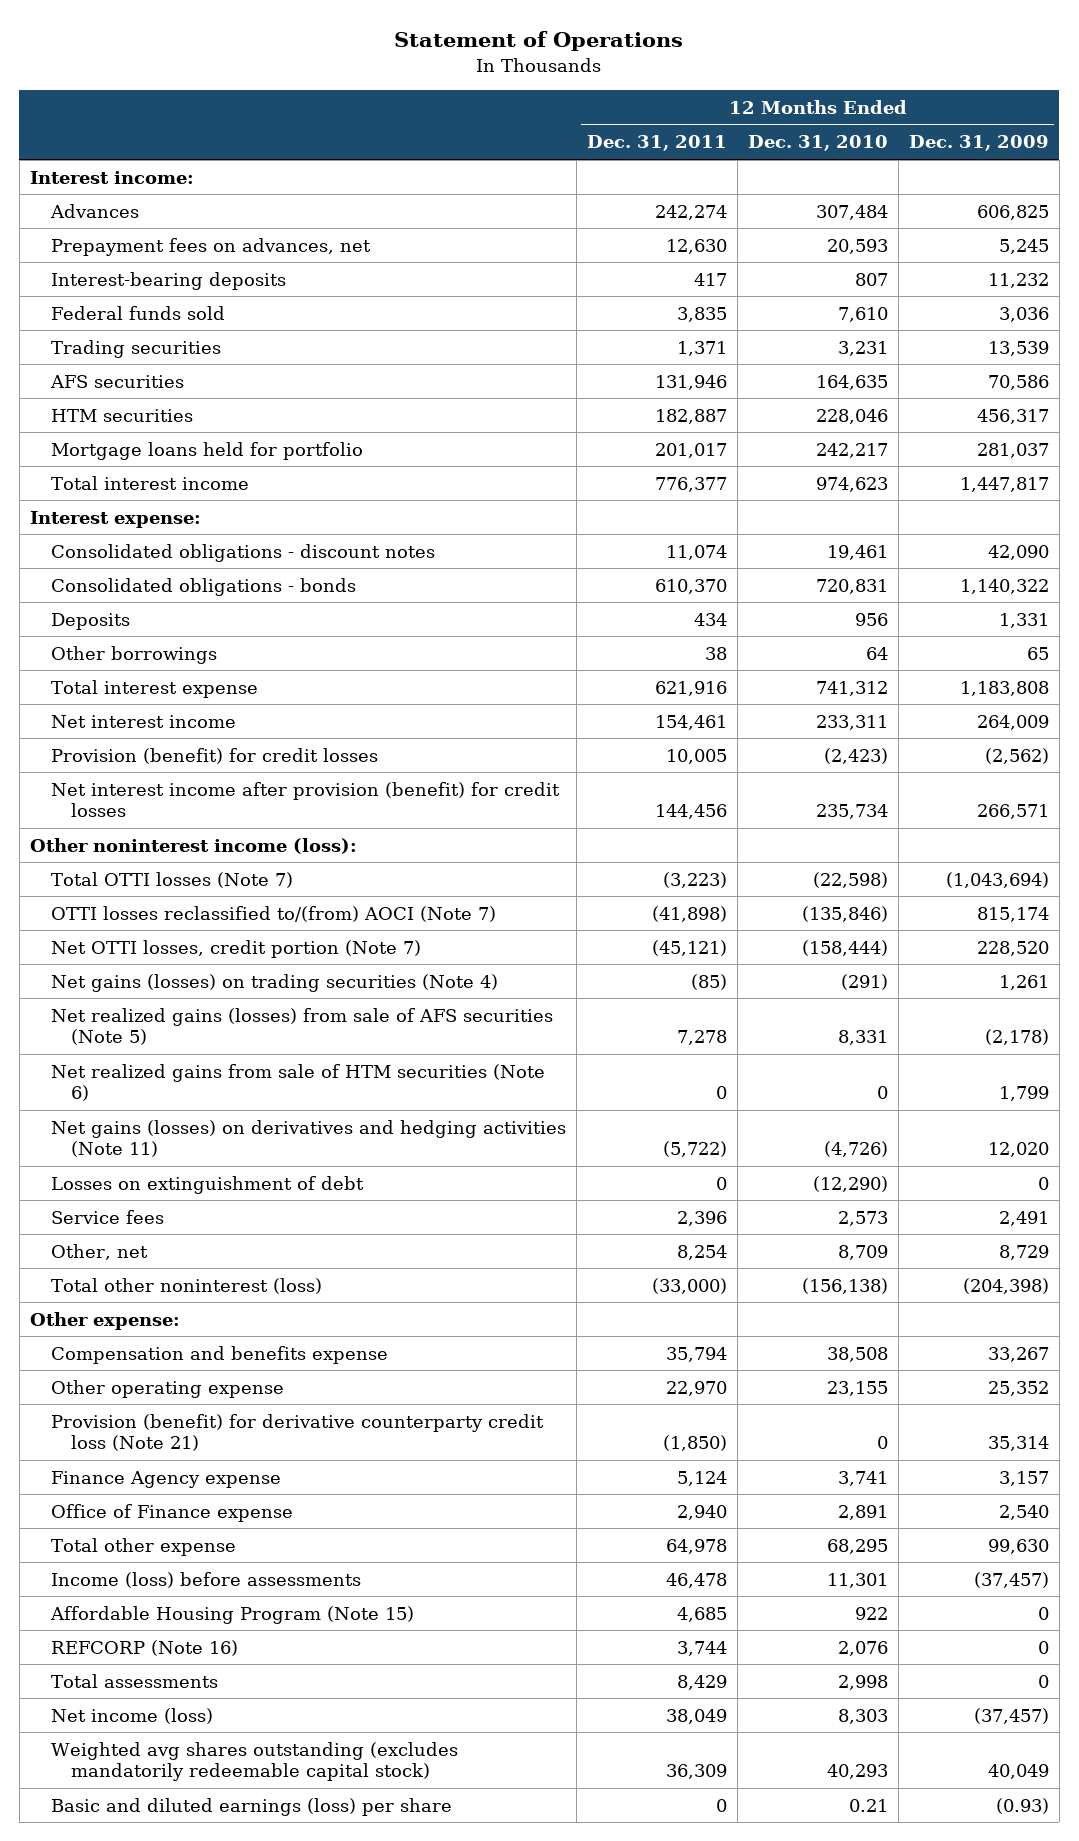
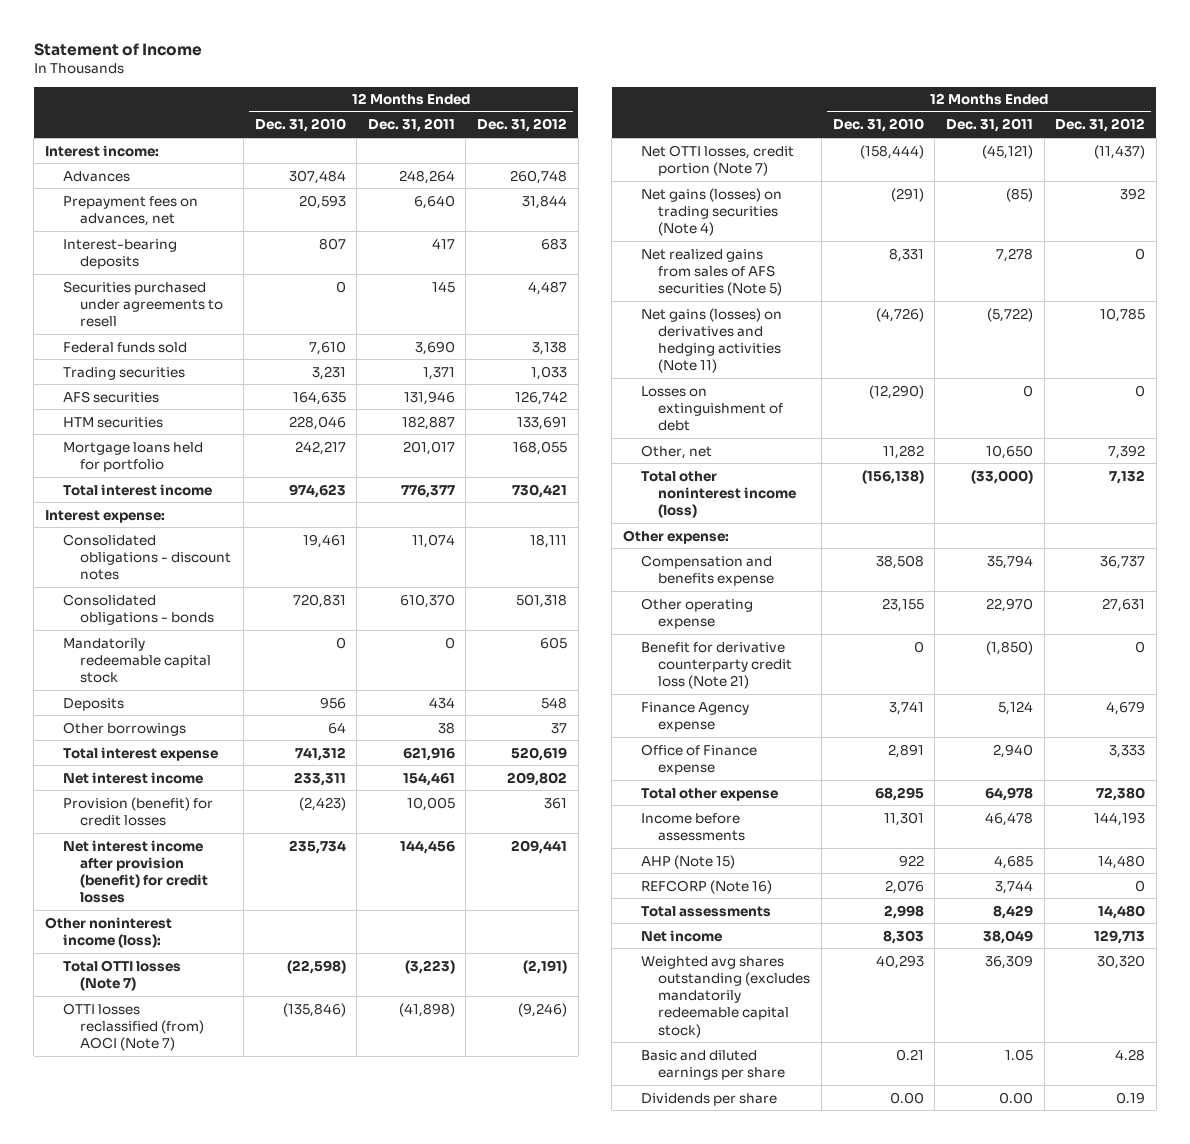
- Statement of Operations
+ Statement of Income
- | 12 Months Ended Dec. 31, 2011 | 12 Months Ended Dec. 31, 2010 | 12 Months Ended Dec. 31, 2009
+ | 12 Months Ended Dec. 31, 2010 | 12 Months Ended Dec. 31, 2011 | 12 Months Ended Dec. 31, 2012
- Advances | 242,274 | 307,484 | 606,825
- Prepayment fees on advances, net | 12,630 | 20,593 | 5,245
+ Advances | 307,484 | 248,264 | 260,748
+ Prepayment fees on advances, net | 20,593 | 6,640 | 31,844
- Federal funds sold | 3,835 | 7,610 | 3,036
+ Securities purchased under agreements to resell | 0 | 145 | 4,487
+ Federal funds sold | 7,610 | 3,690 | 3,138
+ Mandatorily redeemable capital stock | 0 | 0 | 605
- OTTI losses reclassified to/(from) AOCI (Note 7) | (41,898) | (135,846) | 815,174
+ OTTI losses reclassified (from) AOCI (Note 7) | (135,846) | (41,898) | (9,246)
- Net realized gains (losses) from sale of AFS securities (Note 5) | 7,278 | 8,331 | (2,178)
- Net realized gains from sale of HTM securities (Note 6) | 0 | 0 | 1,799
+ Net realized gains from sales of AFS securities (Note 5) | 8,331 | 7,278 | 0
- Service fees | 2,396 | 2,573 | 2,491
- Other, net | 8,254 | 8,709 | 8,729
- Total other noninterest (loss) | (33,000) | (156,138) | (204,398)
+ Other, net | 11,282 | 10,650 | 7,392
+ Total other noninterest income (loss) | (156,138) | (33,000) | 7,132
- Provision (benefit) for derivative counterparty credit loss (Note 21) | (1,850) | 0 | 35,314
+ Benefit for derivative counterparty credit loss (Note 21) | 0 | (1,850) | 0
- Income (loss) before assessments | 46,478 | 11,301 | (37,457)
- Affordable Housing Program (Note 15) | 4,685 | 922 | 0
+ Income before assessments | 11,301 | 46,478 | 144,193
+ AHP (Note 15) | 922 | 4,685 | 14,480
- Net income (loss) | 38,049 | 8,303 | (37,457)
+ Net income | 8,303 | 38,049 | 129,713
- Basic and diluted earnings (loss) per share | 0 | 0.21 | (0.93)
+ Basic and diluted earnings per share | 0.21 | 1.05 | 4.28
+ Dividends per share | 0.00 | 0.00 | 0.19

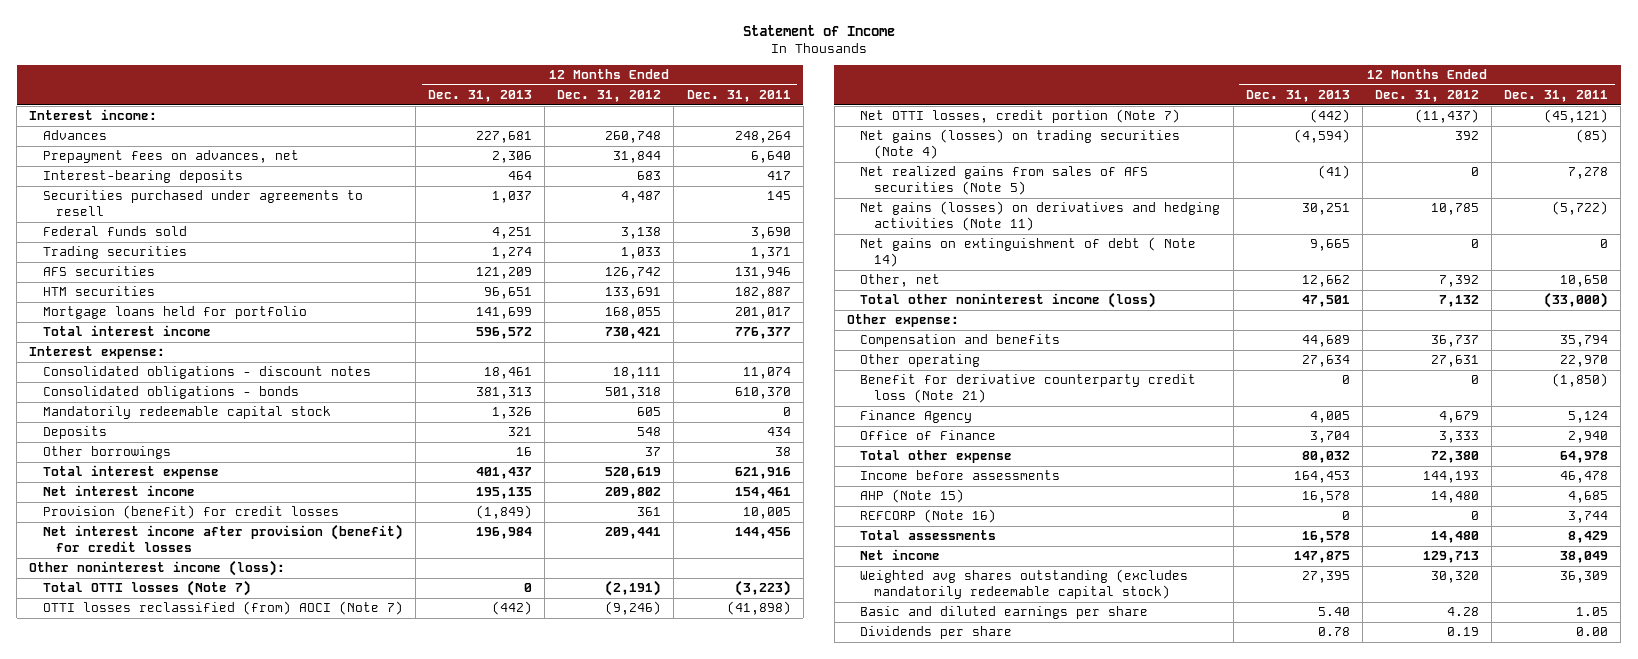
- | 12 Months Ended Dec. 31, 2010 | 12 Months Ended Dec. 31, 2011 | 12 Months Ended Dec. 31, 2012
+ | 12 Months Ended Dec. 31, 2013 | 12 Months Ended Dec. 31, 2012 | 12 Months Ended Dec. 31, 2011
- Losses on extinguishment of debt | (12,290) | 0 | 0
+ Net gains on extinguishment of debt ( Note 14) | 9,665 | 0 | 0
- Compensation and benefits expense | 38,508 | 35,794 | 36,737
- Other operating expense | 23,155 | 22,970 | 27,631
+ Compensation and benefits | 44,689 | 36,737 | 35,794
+ Other operating | 27,634 | 27,631 | 22,970
- Finance Agency expense | 3,741 | 5,124 | 4,679
- Office of Finance expense | 2,891 | 2,940 | 3,333
+ Finance Agency | 4,005 | 4,679 | 5,124
+ Office of Finance | 3,704 | 3,333 | 2,940

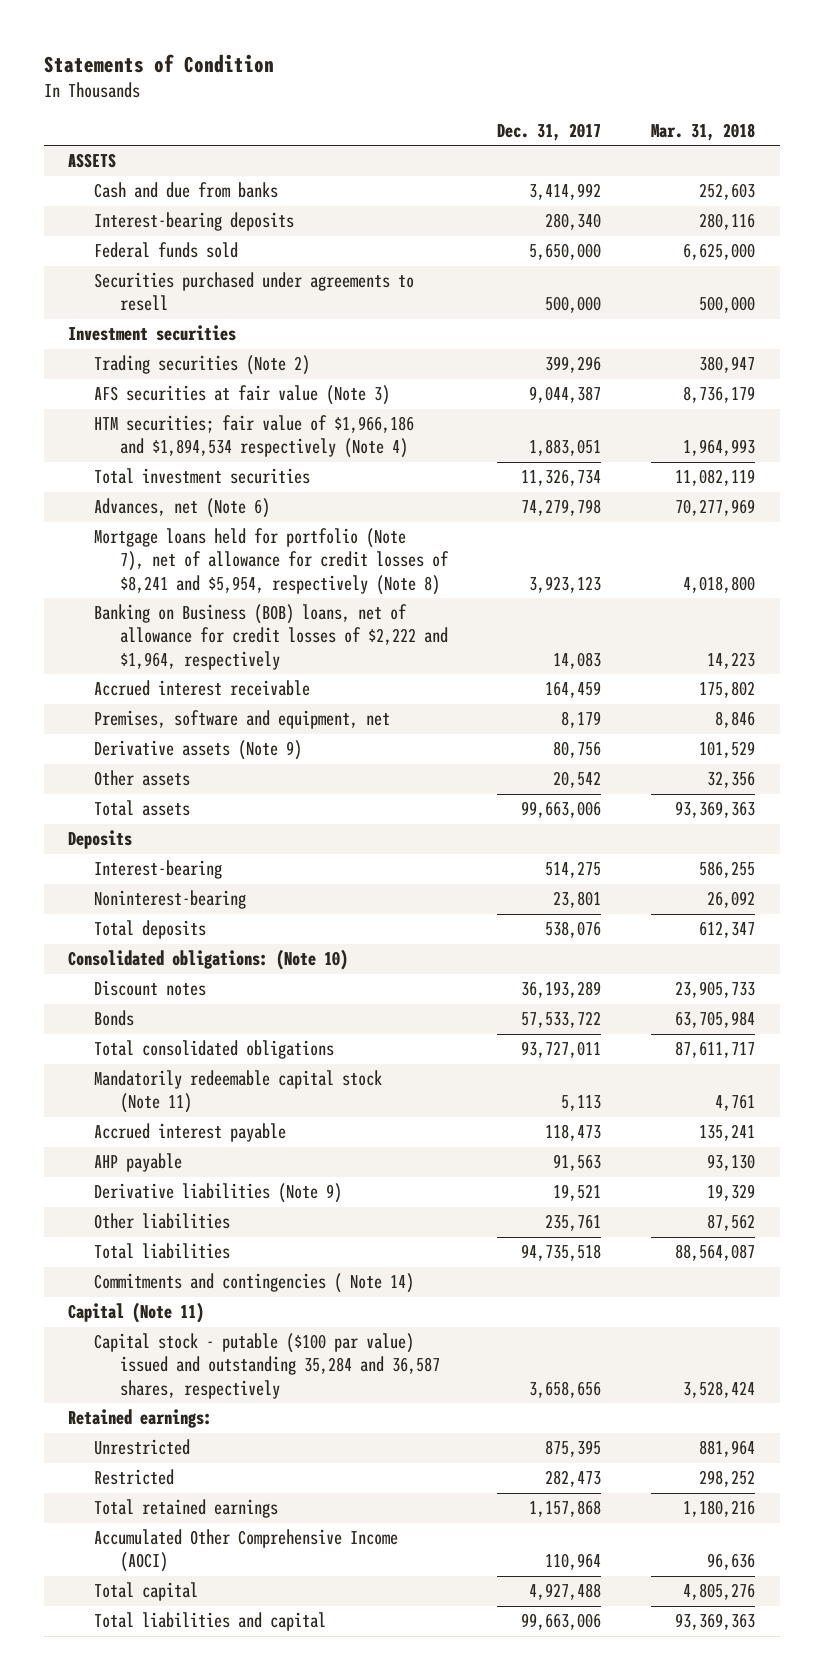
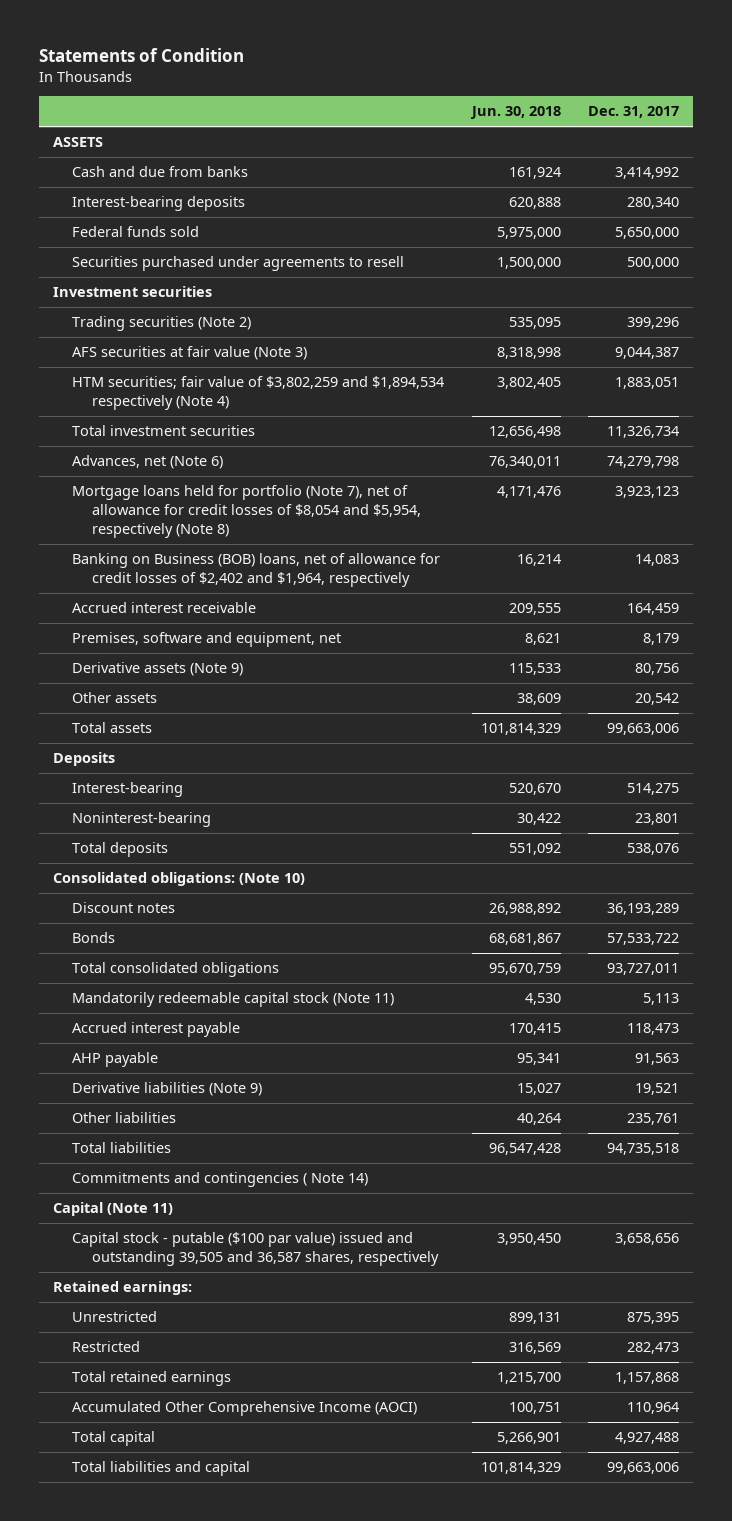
- | Dec. 31, 2017 | Mar. 31, 2018
+ | Jun. 30, 2018 | Dec. 31, 2017
- HTM securities; fair value of $1,966,186 and $1,894,534 respectively (Note 4) | 1,883,051 | 1,964,993
+ HTM securities; fair value of $3,802,259 and $1,894,534 respectively (Note 4) | 3,802,405 | 1,883,051
- Mortgage loans held for portfolio (Note 7), net of allowance for credit losses of $8,241 and $5,954, respectively (Note 8) | 3,923,123 | 4,018,800
- Banking on Business (BOB) loans, net of allowance for credit losses of $2,222 and $1,964, respectively | 14,083 | 14,223
+ Mortgage loans held for portfolio (Note 7), net of allowance for credit losses of $8,054 and $5,954, respectively (Note 8) | 4,171,476 | 3,923,123
+ Banking on Business (BOB) loans, net of allowance for credit losses of $2,402 and $1,964, respectively | 16,214 | 14,083
- Capital stock - putable ($100 par value) issued and outstanding 35,284 and 36,587 shares, respectively | 3,658,656 | 3,528,424
+ Capital stock - putable ($100 par value) issued and outstanding 39,505 and 36,587 shares, respectively | 3,950,450 | 3,658,656

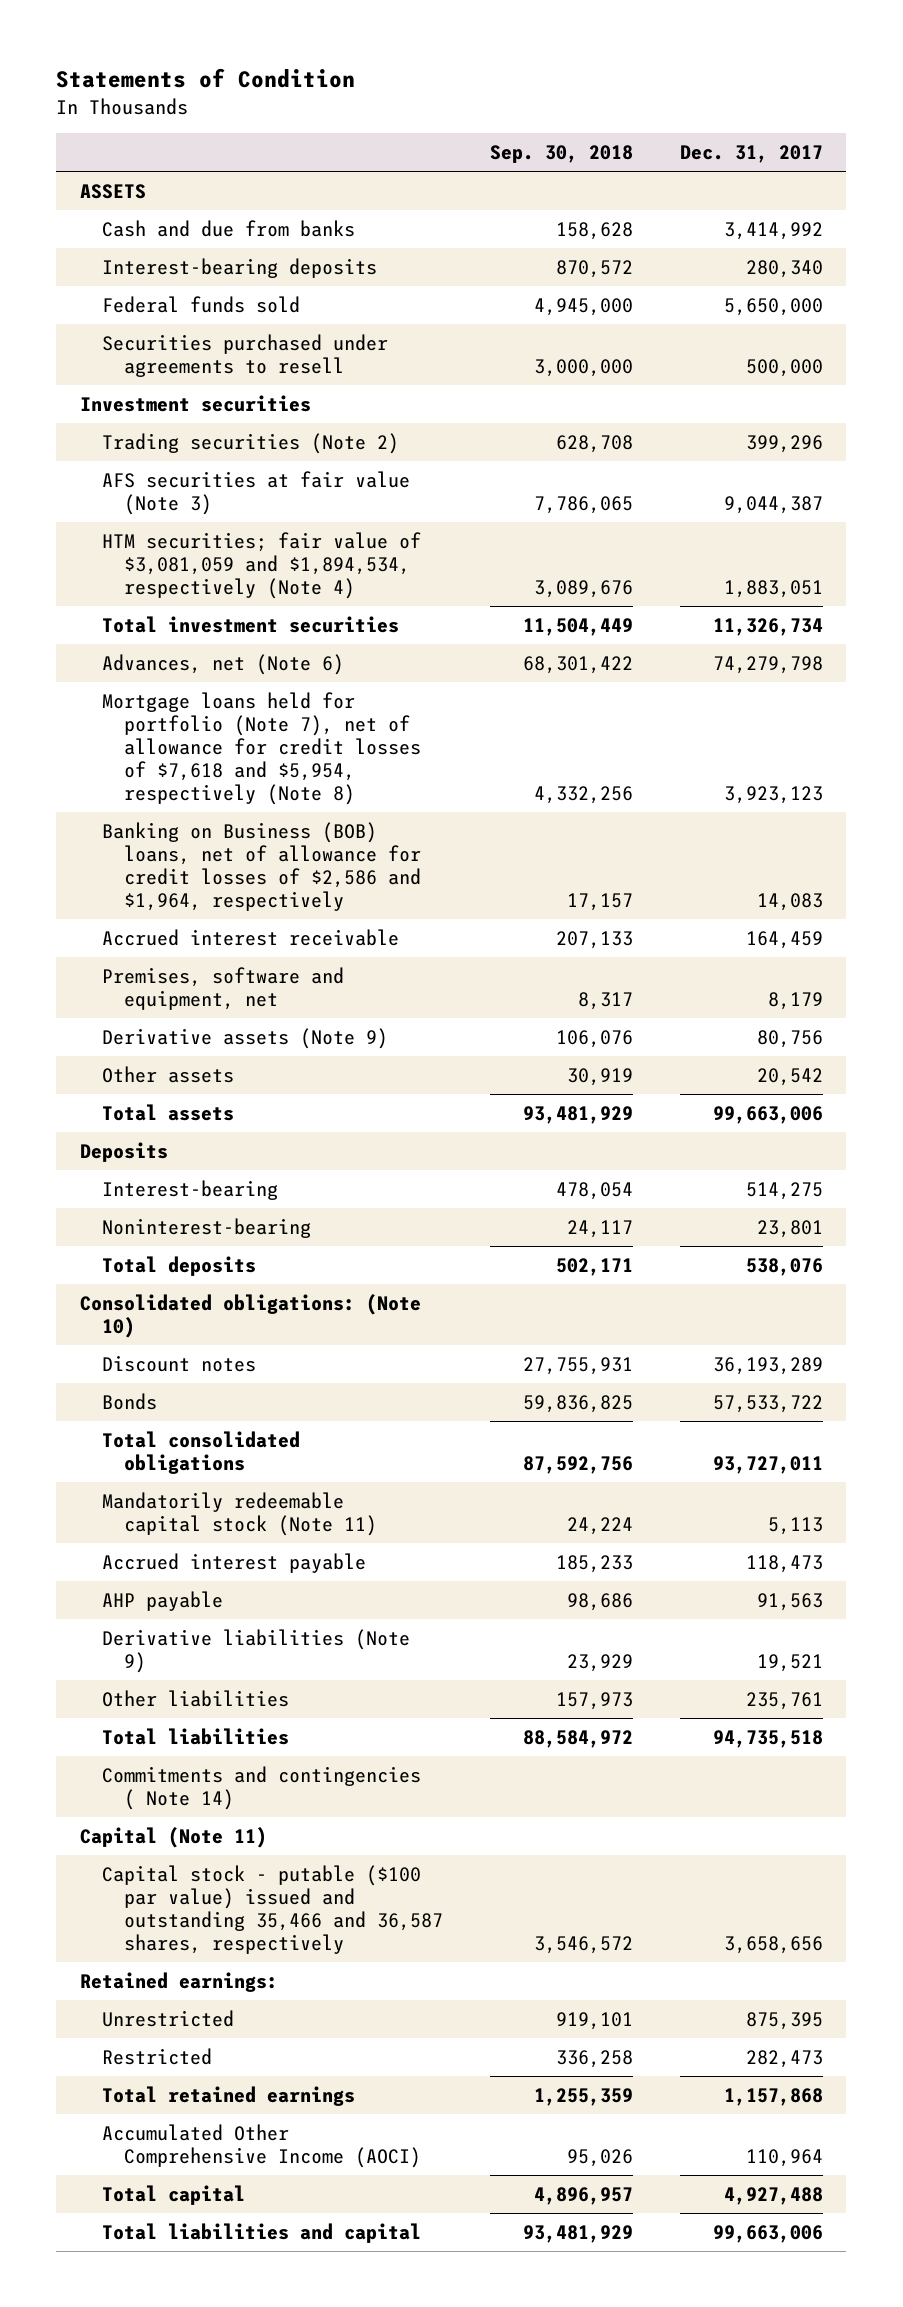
- | Jun. 30, 2018 | Dec. 31, 2017
+ | Sep. 30, 2018 | Dec. 31, 2017
- HTM securities; fair value of $3,802,259 and $1,894,534 respectively (Note 4) | 3,802,405 | 1,883,051
+ HTM securities; fair value of $3,081,059 and $1,894,534, respectively (Note 4) | 3,089,676 | 1,883,051
- Mortgage loans held for portfolio (Note 7), net of allowance for credit losses of $8,054 and $5,954, respectively (Note 8) | 4,171,476 | 3,923,123
- Banking on Business (BOB) loans, net of allowance for credit losses of $2,402 and $1,964, respectively | 16,214 | 14,083
+ Mortgage loans held for portfolio (Note 7), net of allowance for credit losses of $7,618 and $5,954, respectively (Note 8) | 4,332,256 | 3,923,123
+ Banking on Business (BOB) loans, net of allowance for credit losses of $2,586 and $1,964, respectively | 17,157 | 14,083
- Capital stock - putable ($100 par value) issued and outstanding 39,505 and 36,587 shares, respectively | 3,950,450 | 3,658,656
+ Capital stock - putable ($100 par value) issued and outstanding 35,466 and 36,587 shares, respectively | 3,546,572 | 3,658,656

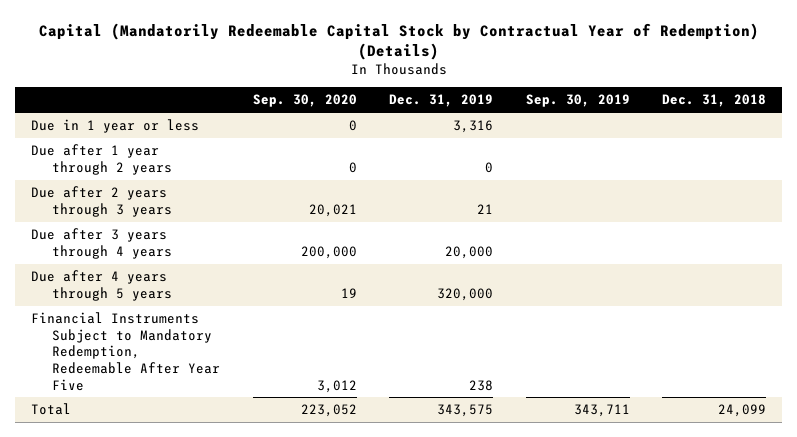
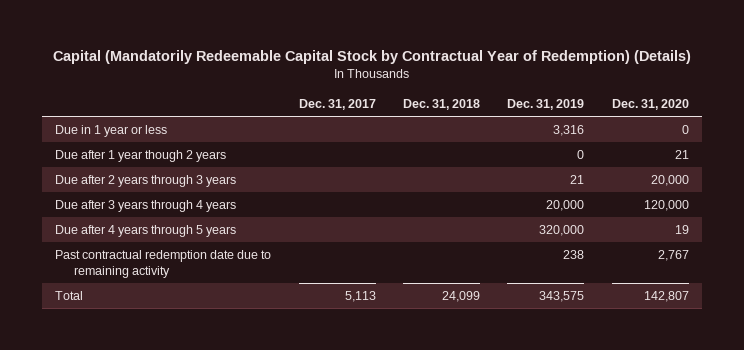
- | Sep. 30, 2020 | Dec. 31, 2019 | Sep. 30, 2019 | Dec. 31, 2018
+ | Dec. 31, 2017 | Dec. 31, 2018 | Dec. 31, 2019 | Dec. 31, 2020
- Due after 1 year through 2 years | 0 | 0 | |
+ Due after 1 year though 2 years | | | 0 | 21
- Financial Instruments Subject to Mandatory Redemption, Redeemable After Year Five | 3,012 | 238 | |
+ Past contractual redemption date due to remaining activity | | | 238 | 2,767

